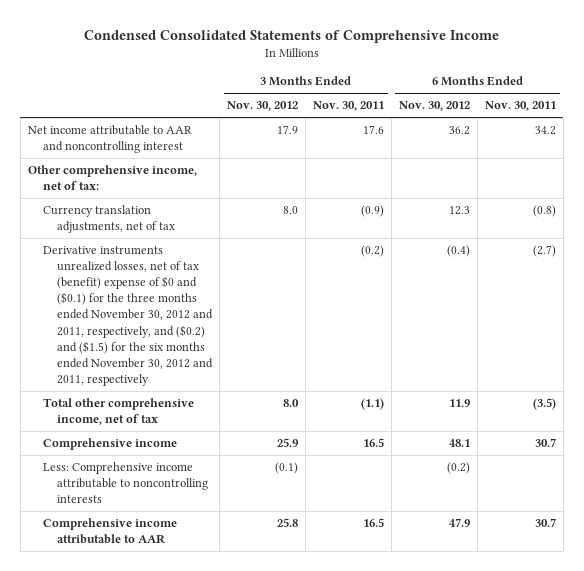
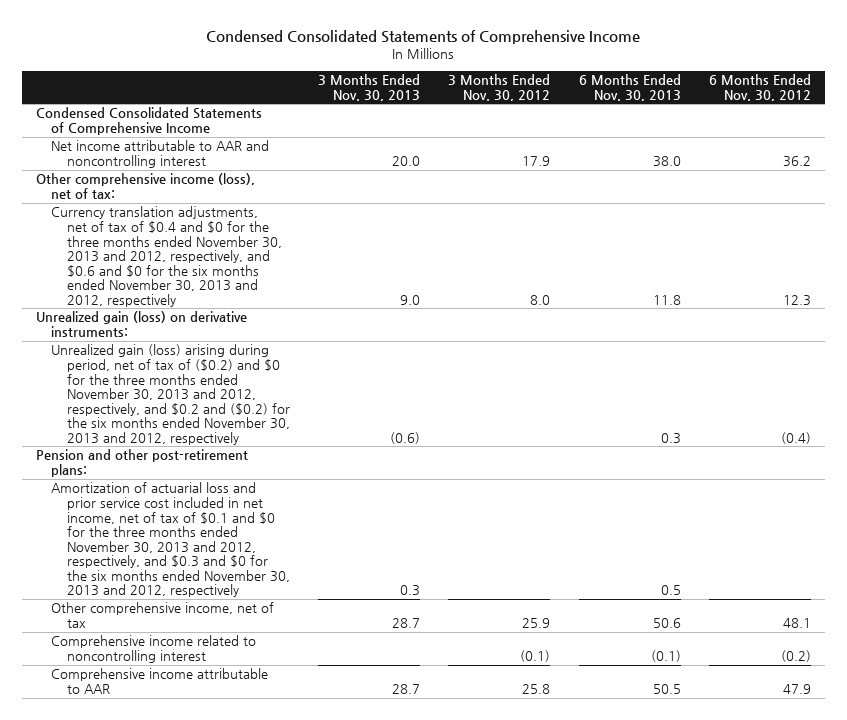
- | 3 Months Ended Nov. 30, 2012 | 3 Months Ended Nov. 30, 2011 | 6 Months Ended Nov. 30, 2012 | 6 Months Ended Nov. 30, 2011
+ | 3 Months Ended Nov. 30, 2013 | 3 Months Ended Nov. 30, 2012 | 6 Months Ended Nov. 30, 2013 | 6 Months Ended Nov. 30, 2012
+ Condensed Consolidated Statements of Comprehensive Income
- Other comprehensive income, net of tax:
- Currency translation adjustments, net of tax | 8.0 | (0.9) | 12.3 | (0.8)
- Derivative instruments unrealized losses, net of tax (benefit) expense of $0 and ($0.1) for the three months ended November 30, 2012 and 2011, respectively, and ($0.2) and ($1.5) for the six months ended November 30, 2012 and 2011, respectively | | (0.2) | (0.4) | (2.7)
- Total other comprehensive income, net of tax | 8.0 | (1.1) | 11.9 | (3.5)
- Comprehensive income | 25.9 | 16.5 | 48.1 | 30.7
- Less: Comprehensive income attributable to noncontrolling interests | (0.1) | | (0.2) |
+ Other comprehensive income (loss), net of tax:
+ Currency translation adjustments, net of tax of $0.4 and $0 for the three months ended November 30, 2013 and 2012, respectively, and $0.6 and $0 for the six months ended November 30, 2013 and 2012, respectively | 9.0 | 8.0 | 11.8 | 12.3
+ Unrealized gain (loss) on derivative instruments:
+ Unrealized gain (loss) arising during period, net of tax of ($0.2) and $0 for the three months ended November 30, 2013 and 2012, respectively, and $0.2 and ($0.2) for the six months ended November 30, 2013 and 2012, respectively | (0.6) | | 0.3 | (0.4)
+ Pension and other post-retirement plans:
+ Amortization of actuarial loss and prior service cost included in net income, net of tax of $0.1 and $0 for the three months ended November 30, 2013 and 2012, respectively, and $0.3 and $0 for the six months ended November 30, 2013 and 2012, respectively | 0.3 | | 0.5 |
+ Other comprehensive income, net of tax | 28.7 | 25.9 | 50.6 | 48.1
+ Comprehensive income related to noncontrolling interest | | (0.1) | (0.1) | (0.2)

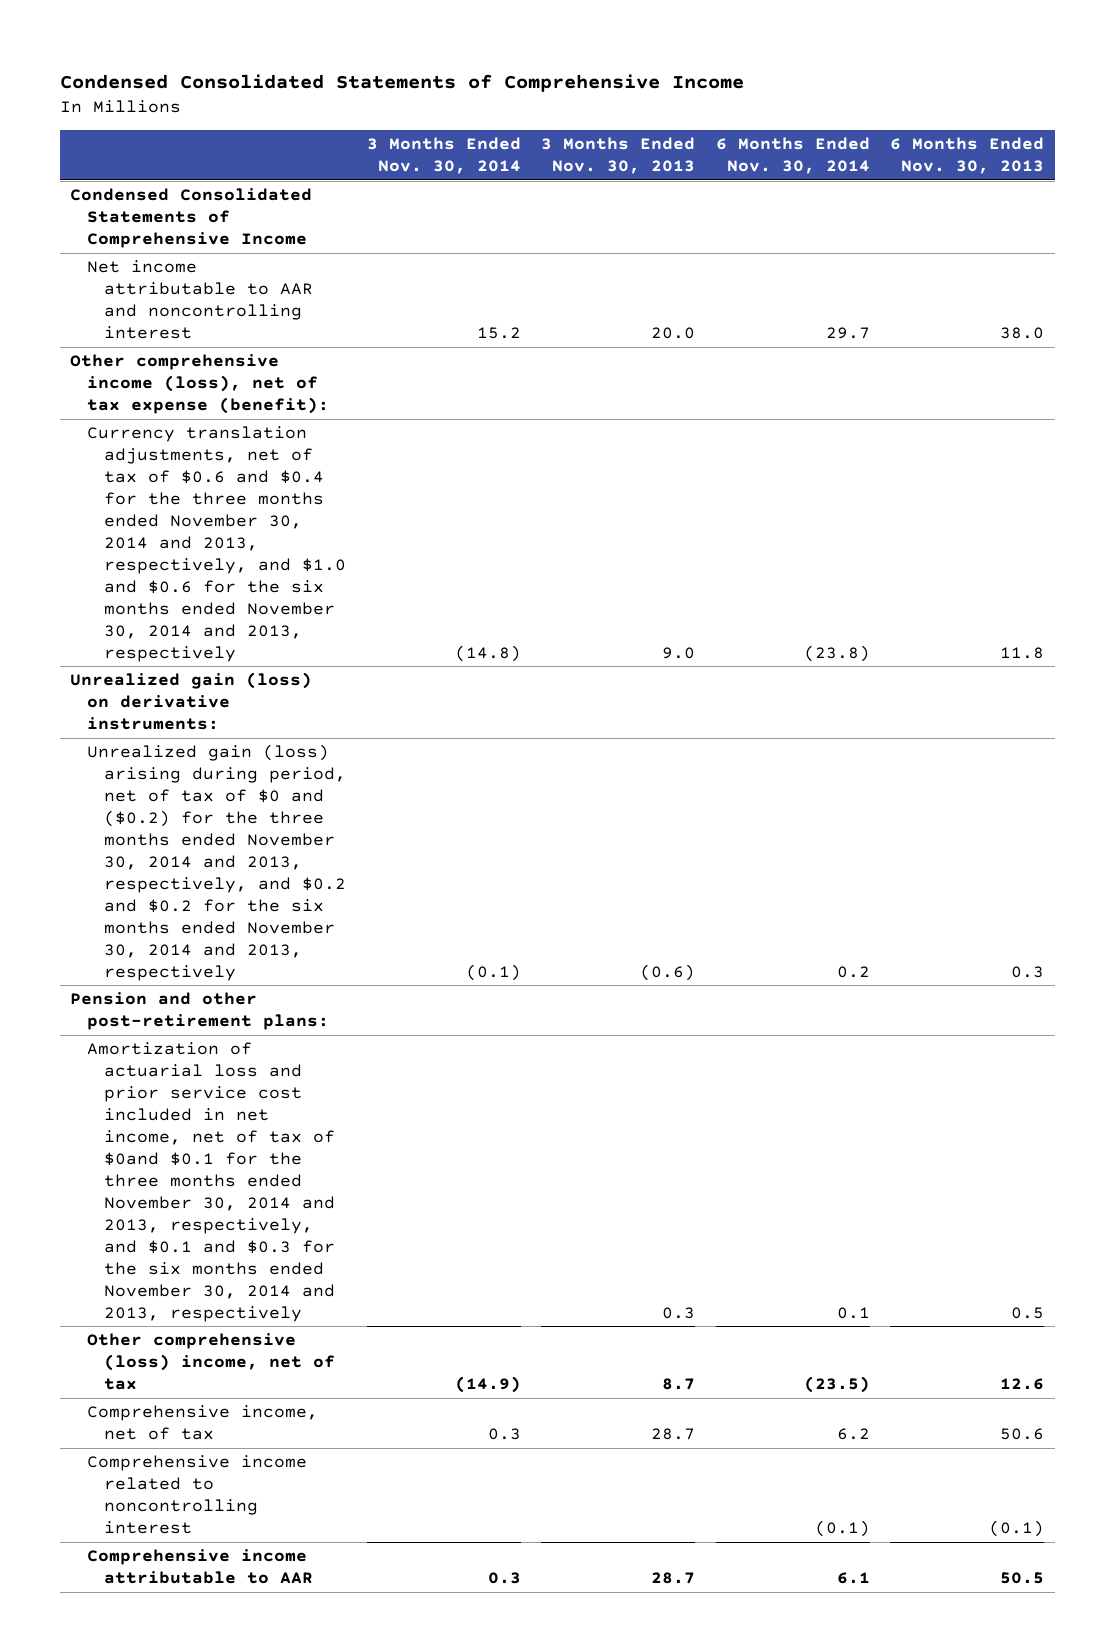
- | 3 Months Ended Nov. 30, 2013 | 3 Months Ended Nov. 30, 2012 | 6 Months Ended Nov. 30, 2013 | 6 Months Ended Nov. 30, 2012
+ | 3 Months Ended Nov. 30, 2014 | 3 Months Ended Nov. 30, 2013 | 6 Months Ended Nov. 30, 2014 | 6 Months Ended Nov. 30, 2013
- Other comprehensive income (loss), net of tax:
- Currency translation adjustments, net of tax of $0.4 and $0 for the three months ended November 30, 2013 and 2012, respectively, and $0.6 and $0 for the six months ended November 30, 2013 and 2012, respectively | 9.0 | 8.0 | 11.8 | 12.3
+ Other comprehensive income (loss), net of tax expense (benefit):
+ Currency translation adjustments, net of tax of $0.6 and $0.4 for the three months ended November 30, 2014 and 2013, respectively, and $1.0 and $0.6 for the six months ended November 30, 2014 and 2013, respectively | (14.8) | 9.0 | (23.8) | 11.8
- Unrealized gain (loss) arising during period, net of tax of ($0.2) and $0 for the three months ended November 30, 2013 and 2012, respectively, and $0.2 and ($0.2) for the six months ended November 30, 2013 and 2012, respectively | (0.6) | | 0.3 | (0.4)
+ Unrealized gain (loss) arising during period, net of tax of $0 and ($0.2) for the three months ended November 30, 2014 and 2013, respectively, and $0.2 and $0.2 for the six months ended November 30, 2014 and 2013, respectively | (0.1) | (0.6) | 0.2 | 0.3
- Amortization of actuarial loss and prior service cost included in net income, net of tax of $0.1 and $0 for the three months ended November 30, 2013 and 2012, respectively, and $0.3 and $0 for the six months ended November 30, 2013 and 2012, respectively | 0.3 | | 0.5 |
- Other comprehensive income, net of tax | 28.7 | 25.9 | 50.6 | 48.1
+ Amortization of actuarial loss and prior service cost included in net income, net of tax of $0and $0.1 for the three months ended November 30, 2014 and 2013, respectively, and $0.1 and $0.3 for the six months ended November 30, 2014 and 2013, respectively | | 0.3 | 0.1 | 0.5
+ Other comprehensive (loss) income, net of tax | (14.9) | 8.7 | (23.5) | 12.6
+ Comprehensive income, net of tax | 0.3 | 28.7 | 6.2 | 50.6

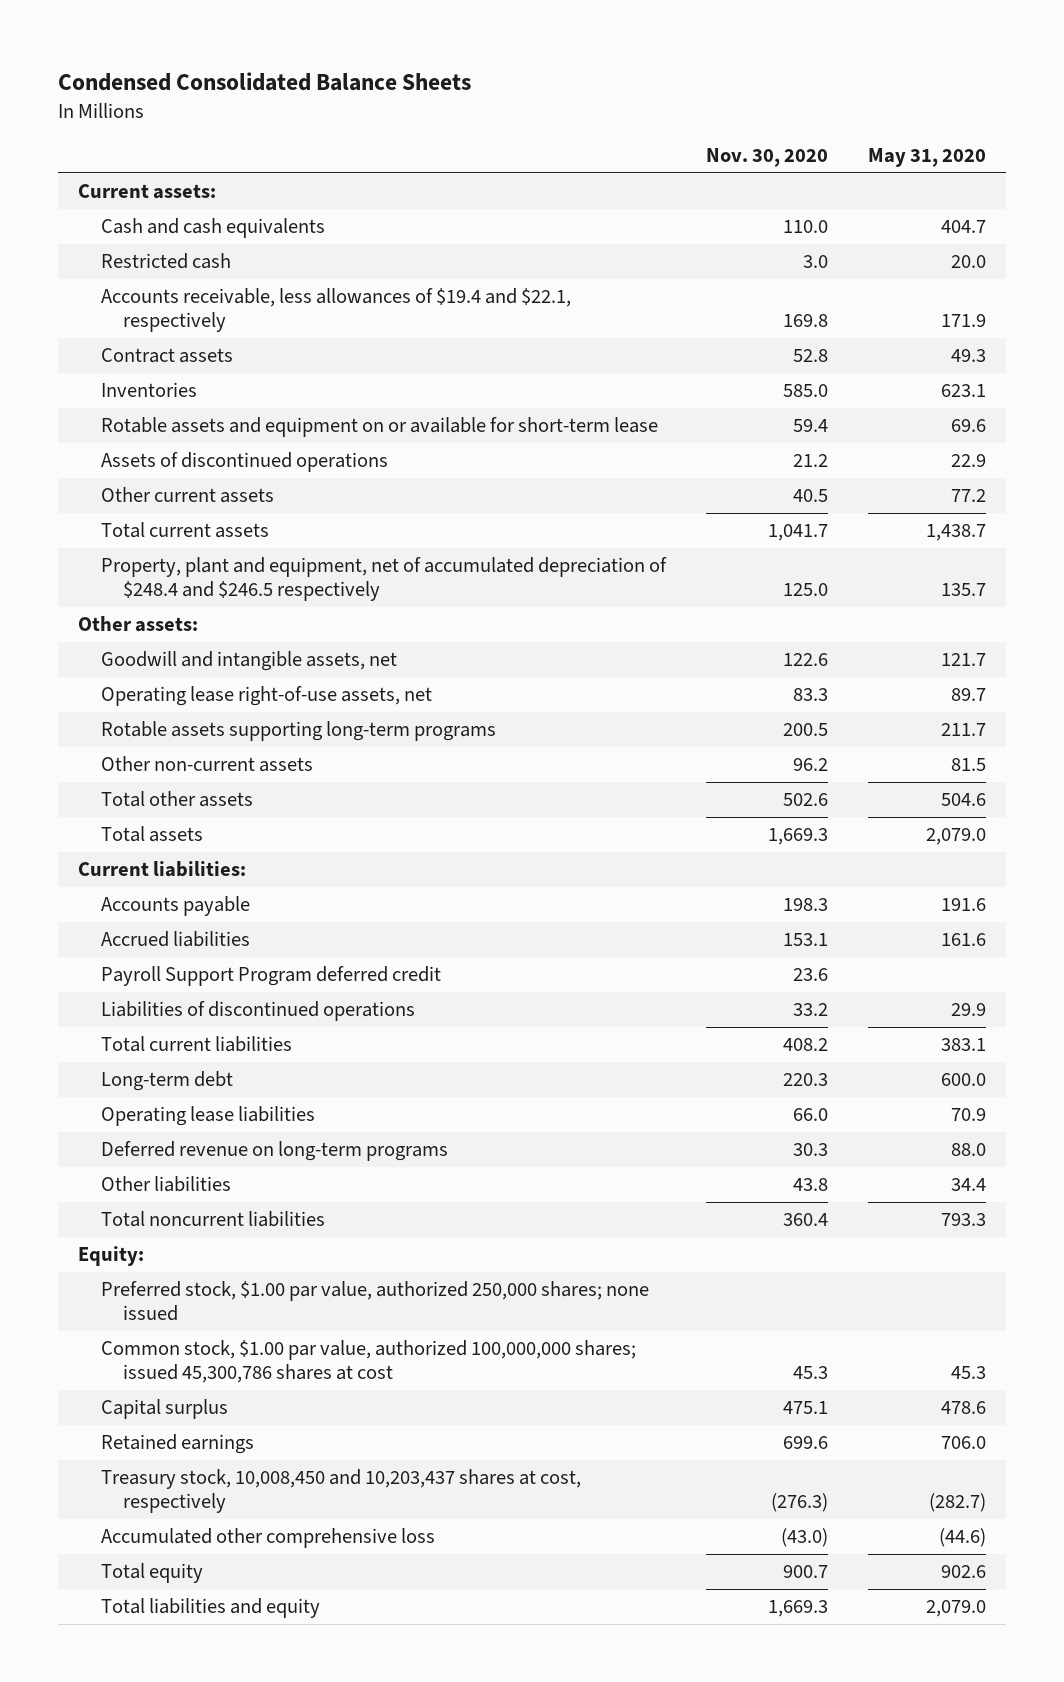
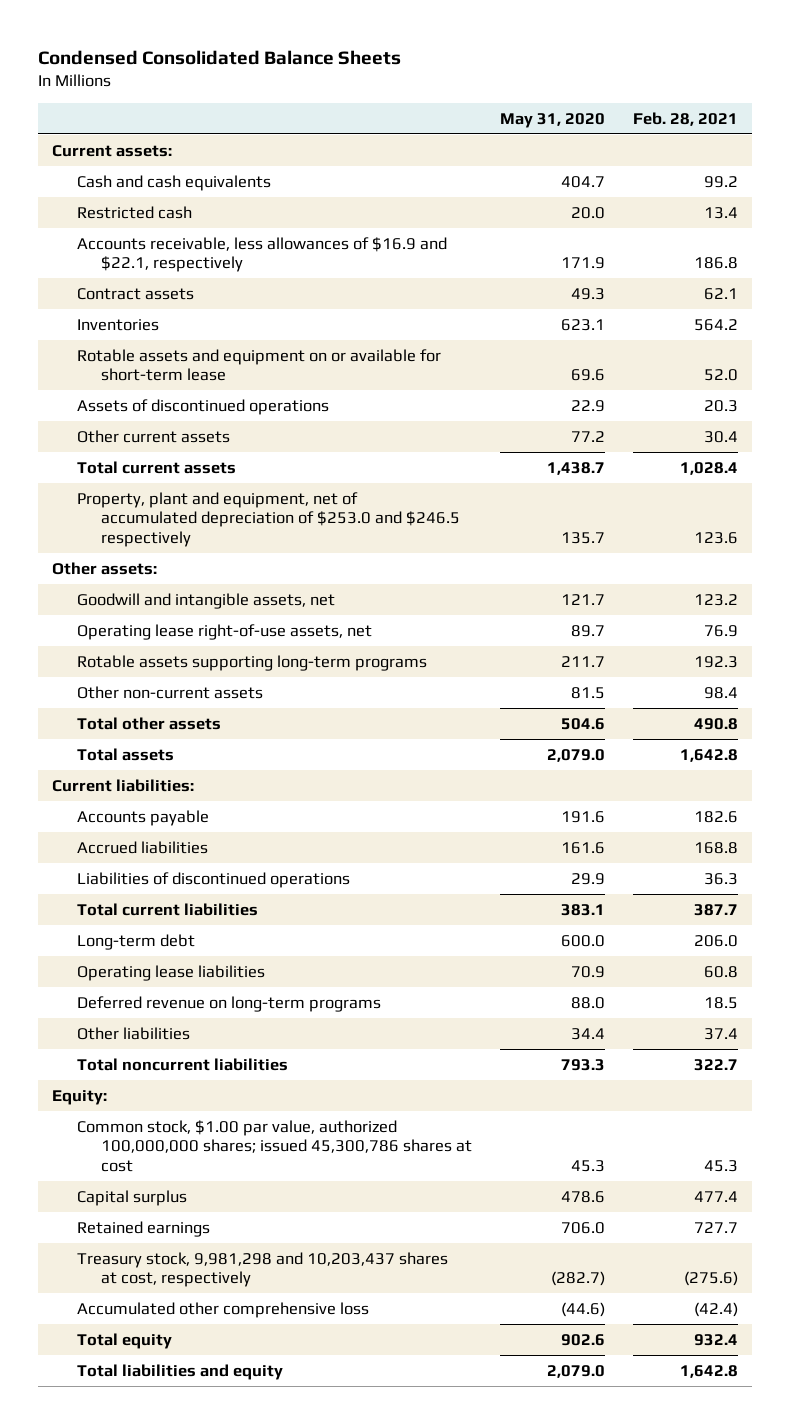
- | Nov. 30, 2020 | May 31, 2020
+ | May 31, 2020 | Feb. 28, 2021
- Accounts receivable, less allowances of $19.4 and $22.1, respectively | 169.8 | 171.9
+ Accounts receivable, less allowances of $16.9 and $22.1, respectively | 171.9 | 186.8
- Property, plant and equipment, net of accumulated depreciation of $248.4 and $246.5 respectively | 125.0 | 135.7
+ Property, plant and equipment, net of accumulated depreciation of $253.0 and $246.5 respectively | 135.7 | 123.6
- Payroll Support Program deferred credit | 23.6 |
- Preferred stock, $1.00 par value, authorized 250,000 shares; none issued
- Treasury stock, 10,008,450 and 10,203,437 shares at cost, respectively | (276.3) | (282.7)
+ Treasury stock, 9,981,298 and 10,203,437 shares at cost, respectively | (282.7) | (275.6)

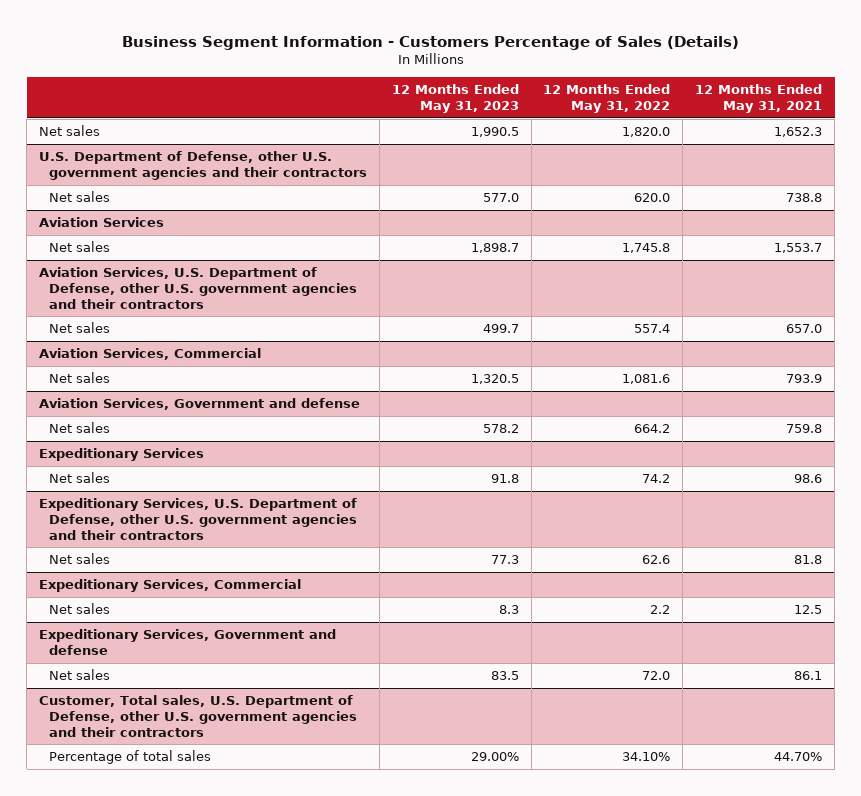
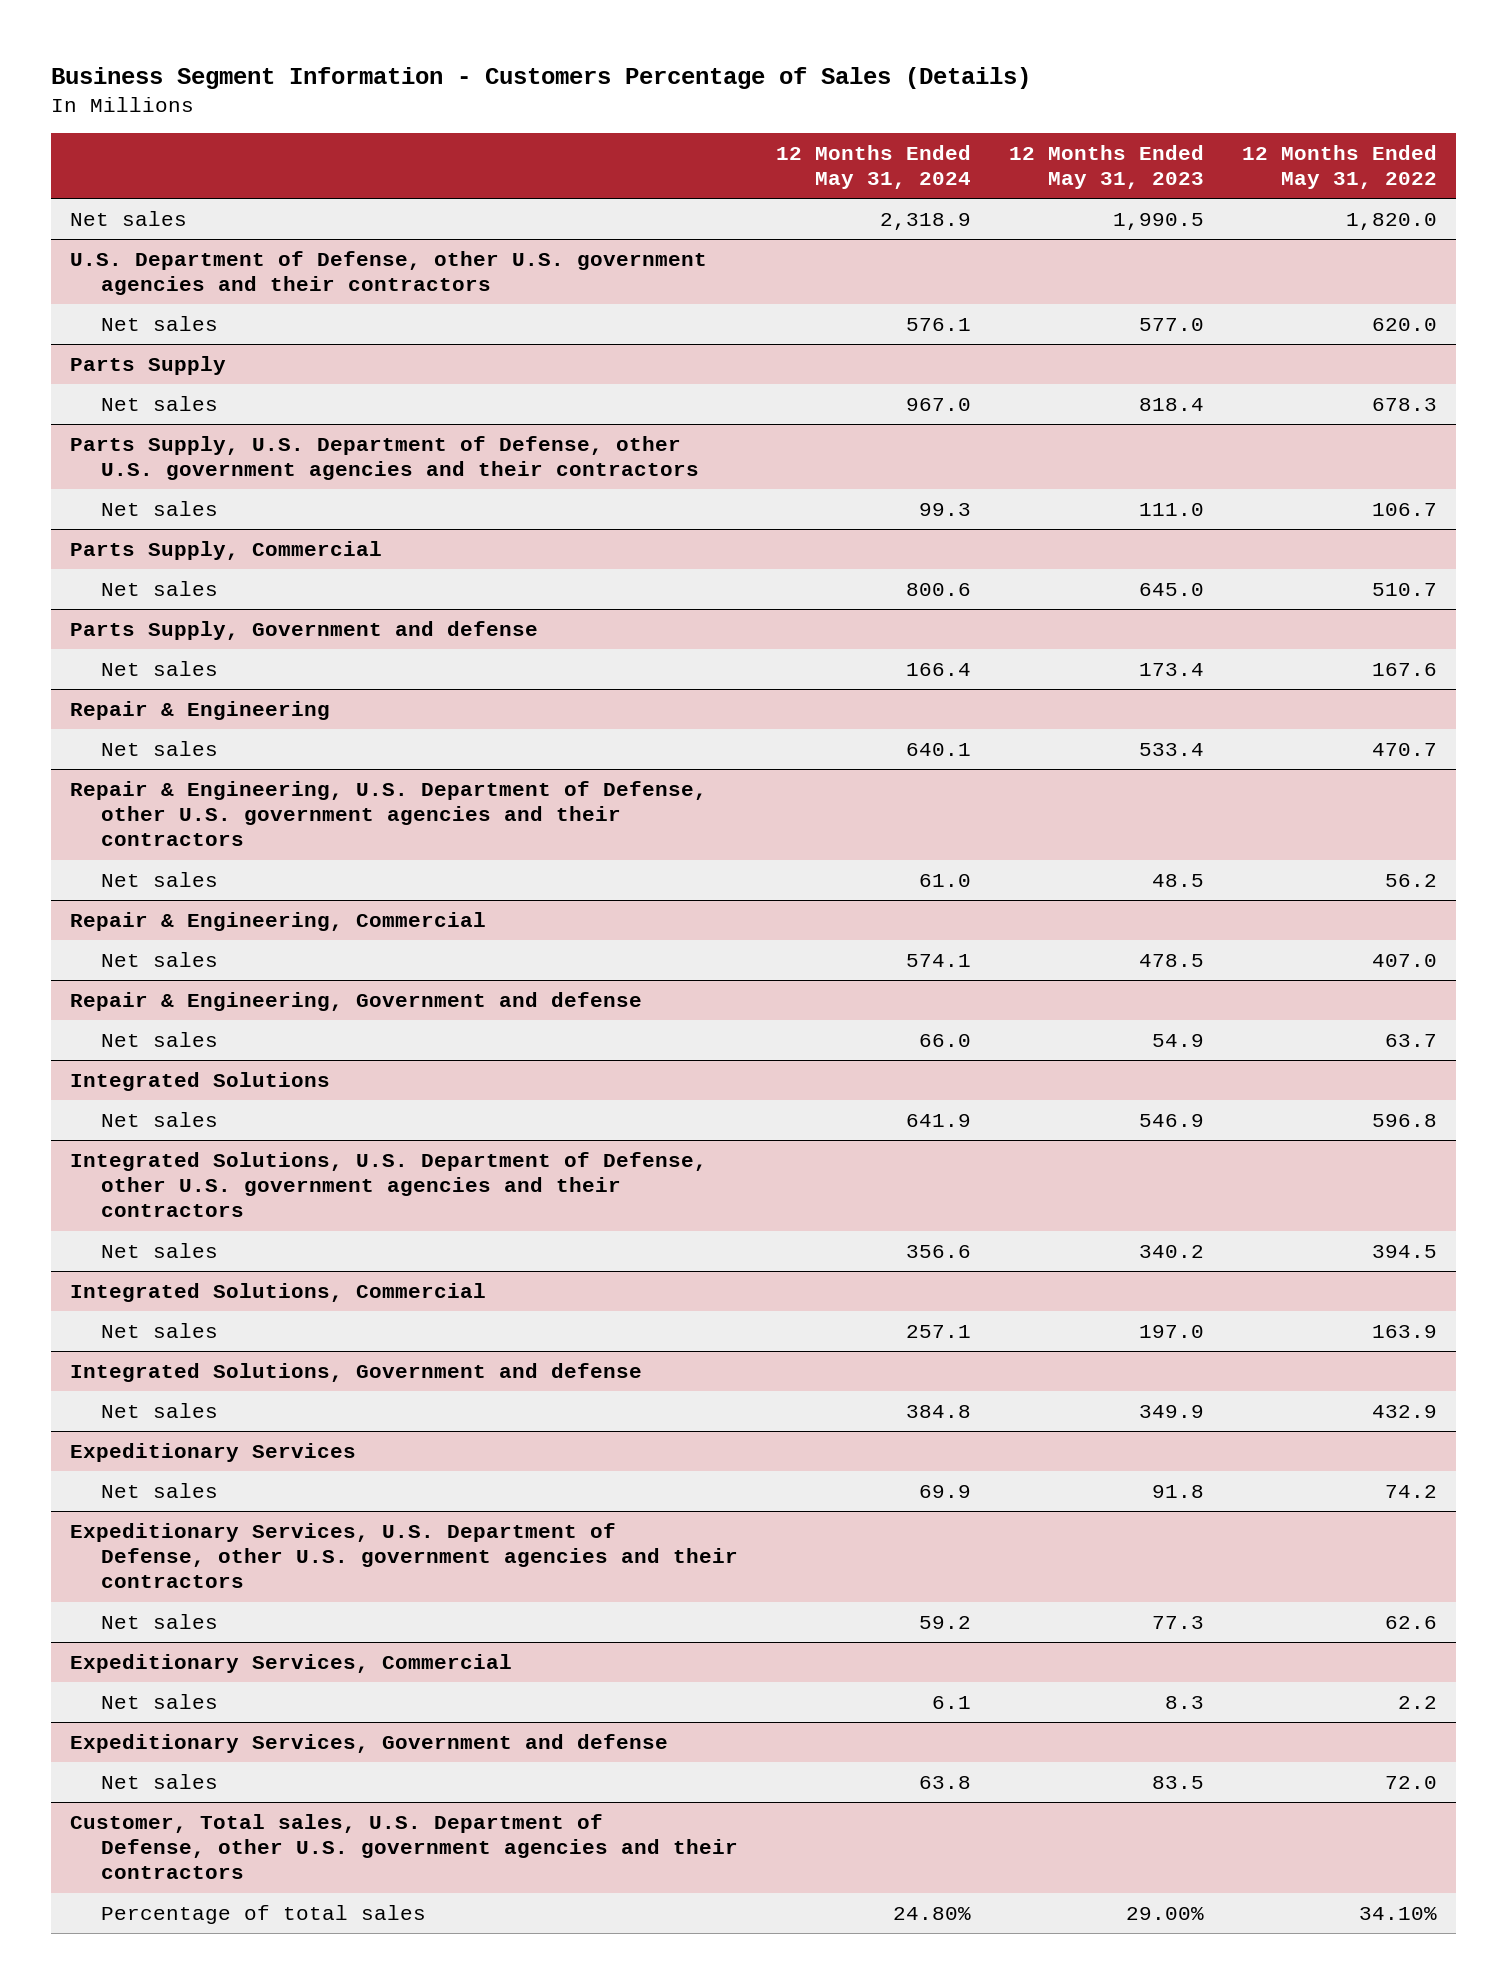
- | 12 Months Ended May 31, 2023 | 12 Months Ended May 31, 2022 | 12 Months Ended May 31, 2021
+ | 12 Months Ended May 31, 2024 | 12 Months Ended May 31, 2023 | 12 Months Ended May 31, 2022
- Aviation Services
- Net sales | 1,898.7 | 1,745.8 | 1,553.7
- Aviation Services, U.S. Department of Defense, other U.S. government agencies and their contractors
- Net sales | 499.7 | 557.4 | 657.0
- Aviation Services, Commercial
- Net sales | 1,320.5 | 1,081.6 | 793.9
- Aviation Services, Government and defense
- Net sales | 578.2 | 664.2 | 759.8
+ Parts Supply
+ Net sales | 967.0 | 818.4 | 678.3
+ Parts Supply, U.S. Department of Defense, other U.S. government agencies and their contractors
+ Net sales | 99.3 | 111.0 | 106.7
+ Parts Supply, Commercial
+ Net sales | 800.6 | 645.0 | 510.7
+ Parts Supply, Government and defense
+ Net sales | 166.4 | 173.4 | 167.6
+ Repair & Engineering
+ Net sales | 640.1 | 533.4 | 470.7
+ Repair & Engineering, U.S. Department of Defense, other U.S. government agencies and their contractors
+ Net sales | 61.0 | 48.5 | 56.2
+ Repair & Engineering, Commercial
+ Net sales | 574.1 | 478.5 | 407.0
+ Repair & Engineering, Government and defense
+ Net sales | 66.0 | 54.9 | 63.7
+ Integrated Solutions
+ Net sales | 641.9 | 546.9 | 596.8
+ Integrated Solutions, U.S. Department of Defense, other U.S. government agencies and their contractors
+ Net sales | 356.6 | 340.2 | 394.5
+ Integrated Solutions, Commercial
+ Net sales | 257.1 | 197.0 | 163.9
+ Integrated Solutions, Government and defense
+ Net sales | 384.8 | 349.9 | 432.9

